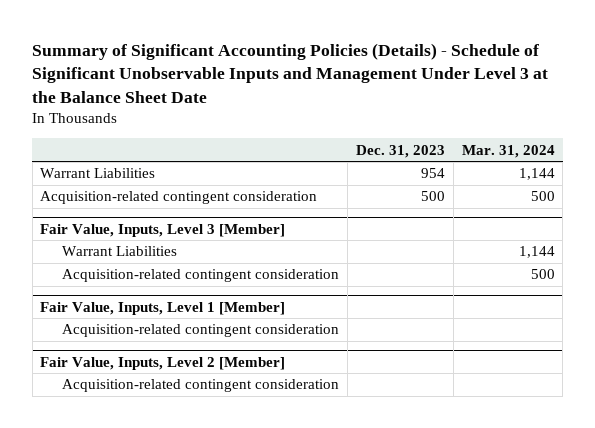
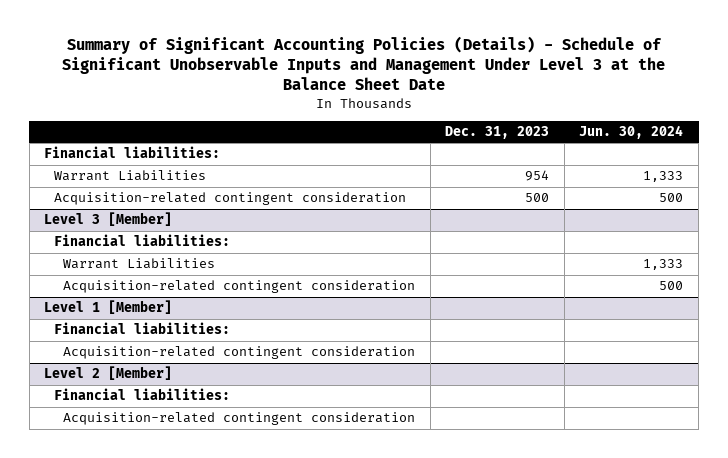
- | Dec. 31, 2023 | Mar. 31, 2024
+ | Dec. 31, 2023 | Jun. 30, 2024
+ Financial liabilities:
- Fair Value, Inputs, Level 3 [Member]
+ Level 3 [Member]
+ Financial liabilities:
- Fair Value, Inputs, Level 1 [Member]
+ Level 1 [Member]
+ Financial liabilities:
- Fair Value, Inputs, Level 2 [Member]
+ Level 2 [Member]
+ Financial liabilities:

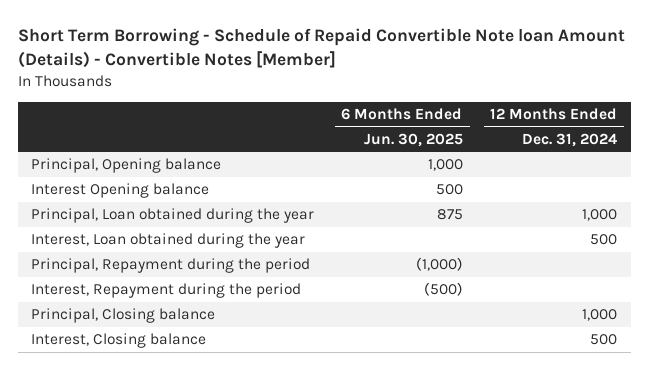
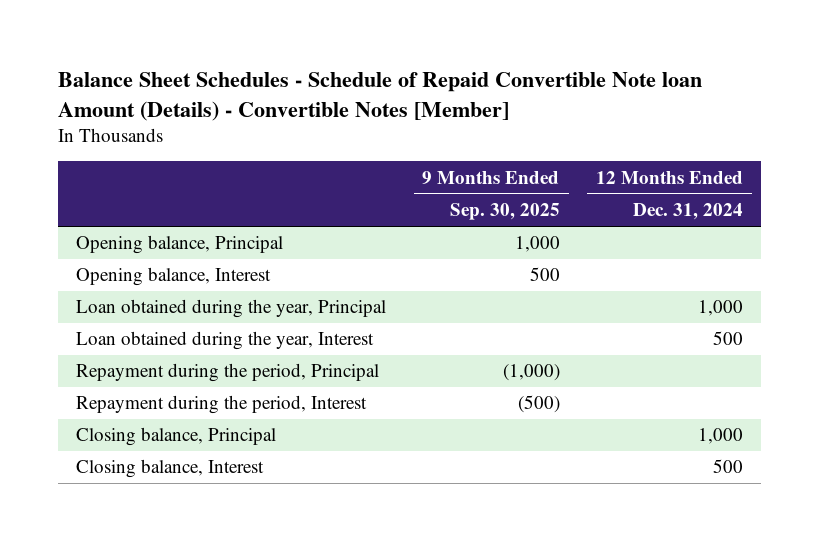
- Short Term Borrowing - Schedule of Repaid Convertible Note loan Amount (Details) - Convertible Notes [Member]
+ Balance Sheet Schedules - Schedule of Repaid Convertible Note loan Amount (Details) - Convertible Notes [Member]
- | 6 Months Ended Jun. 30, 2025 | 12 Months Ended Dec. 31, 2024
+ | 9 Months Ended Sep. 30, 2025 | 12 Months Ended Dec. 31, 2024
- Principal, Opening balance | 1,000 |
- Interest Opening balance | 500 |
- Principal, Loan obtained during the year | 875 | 1,000
- Interest, Loan obtained during the year | | 500
- Principal, Repayment during the period | (1,000) |
- Interest, Repayment during the period | (500) |
- Principal, Closing balance | | 1,000
- Interest, Closing balance | | 500
+ Opening balance, Principal | 1,000 |
+ Opening balance, Interest | 500 |
+ Loan obtained during the year, Principal | | 1,000
+ Loan obtained during the year, Interest | | 500
+ Repayment during the period, Principal | (1,000) |
+ Repayment during the period, Interest | (500) |
+ Closing balance, Principal | | 1,000
+ Closing balance, Interest | | 500

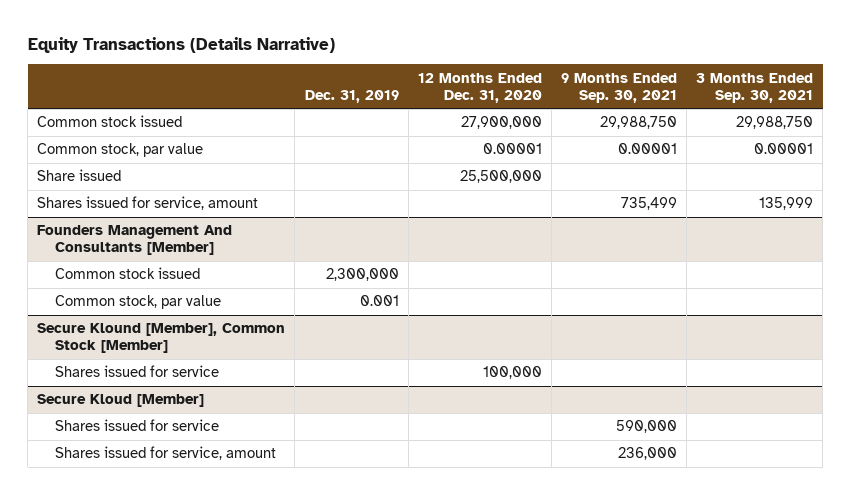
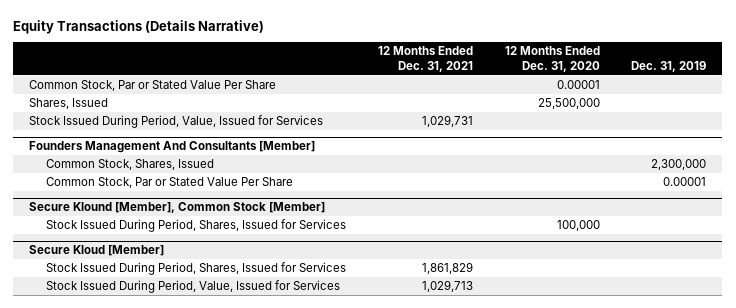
- | Dec. 31, 2019 | 12 Months Ended Dec. 31, 2020 | 9 Months Ended Sep. 30, 2021 | 3 Months Ended Sep. 30, 2021
+ | 12 Months Ended Dec. 31, 2021 | 12 Months Ended Dec. 31, 2020 | Dec. 31, 2019
- Common stock issued | | 27,900,000 | 29,988,750 | 29,988,750
- Common stock, par value | | 0.00001 | 0.00001 | 0.00001
- Share issued | | 25,500,000 | |
- Shares issued for service, amount | | | 735,499 | 135,999
+ Common Stock, Par or Stated Value Per Share | | 0.00001 |
+ Shares, Issued | | 25,500,000 |
+ Stock Issued During Period, Value, Issued for Services | 1,029,731 | |
@ Founders Management And Consultants [Member]
- Common stock issued | 2,300,000 | | |
- Common stock, par value | 0.001 | | |
+ Common Stock, Shares, Issued | | | 2,300,000
+ Common Stock, Par or Stated Value Per Share | | | 0.00001
@ Secure Klound [Member], Common Stock [Member]
- Shares issued for service | | 100,000 | |
+ Stock Issued During Period, Shares, Issued for Services | | 100,000 |
@ Secure Kloud [Member]
- Shares issued for service | | | 590,000 |
- Shares issued for service, amount | | | 236,000 |
+ Stock Issued During Period, Shares, Issued for Services | 1,861,829 | |
+ Stock Issued During Period, Value, Issued for Services | 1,029,713 | |

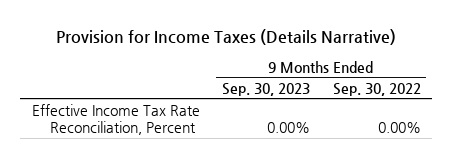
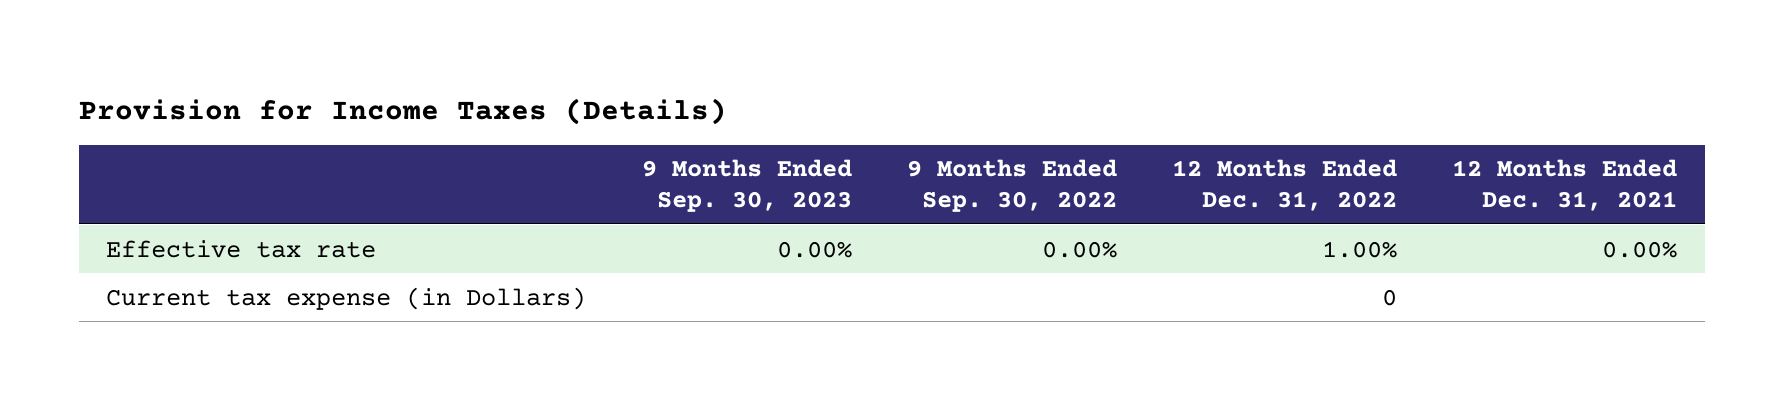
- Provision for Income Taxes (Details Narrative)
+ Provision for Income Taxes (Details)
- | 9 Months Ended Sep. 30, 2023 | 9 Months Ended Sep. 30, 2022
+ | 9 Months Ended Sep. 30, 2023 | 9 Months Ended Sep. 30, 2022 | 12 Months Ended Dec. 31, 2022 | 12 Months Ended Dec. 31, 2021
- Effective Income Tax Rate Reconciliation, Percent | 0.00% | 0.00%
+ Effective tax rate | 0.00% | 0.00% | 1.00% | 0.00%
+ Current tax expense (in Dollars) | | | 0 |

